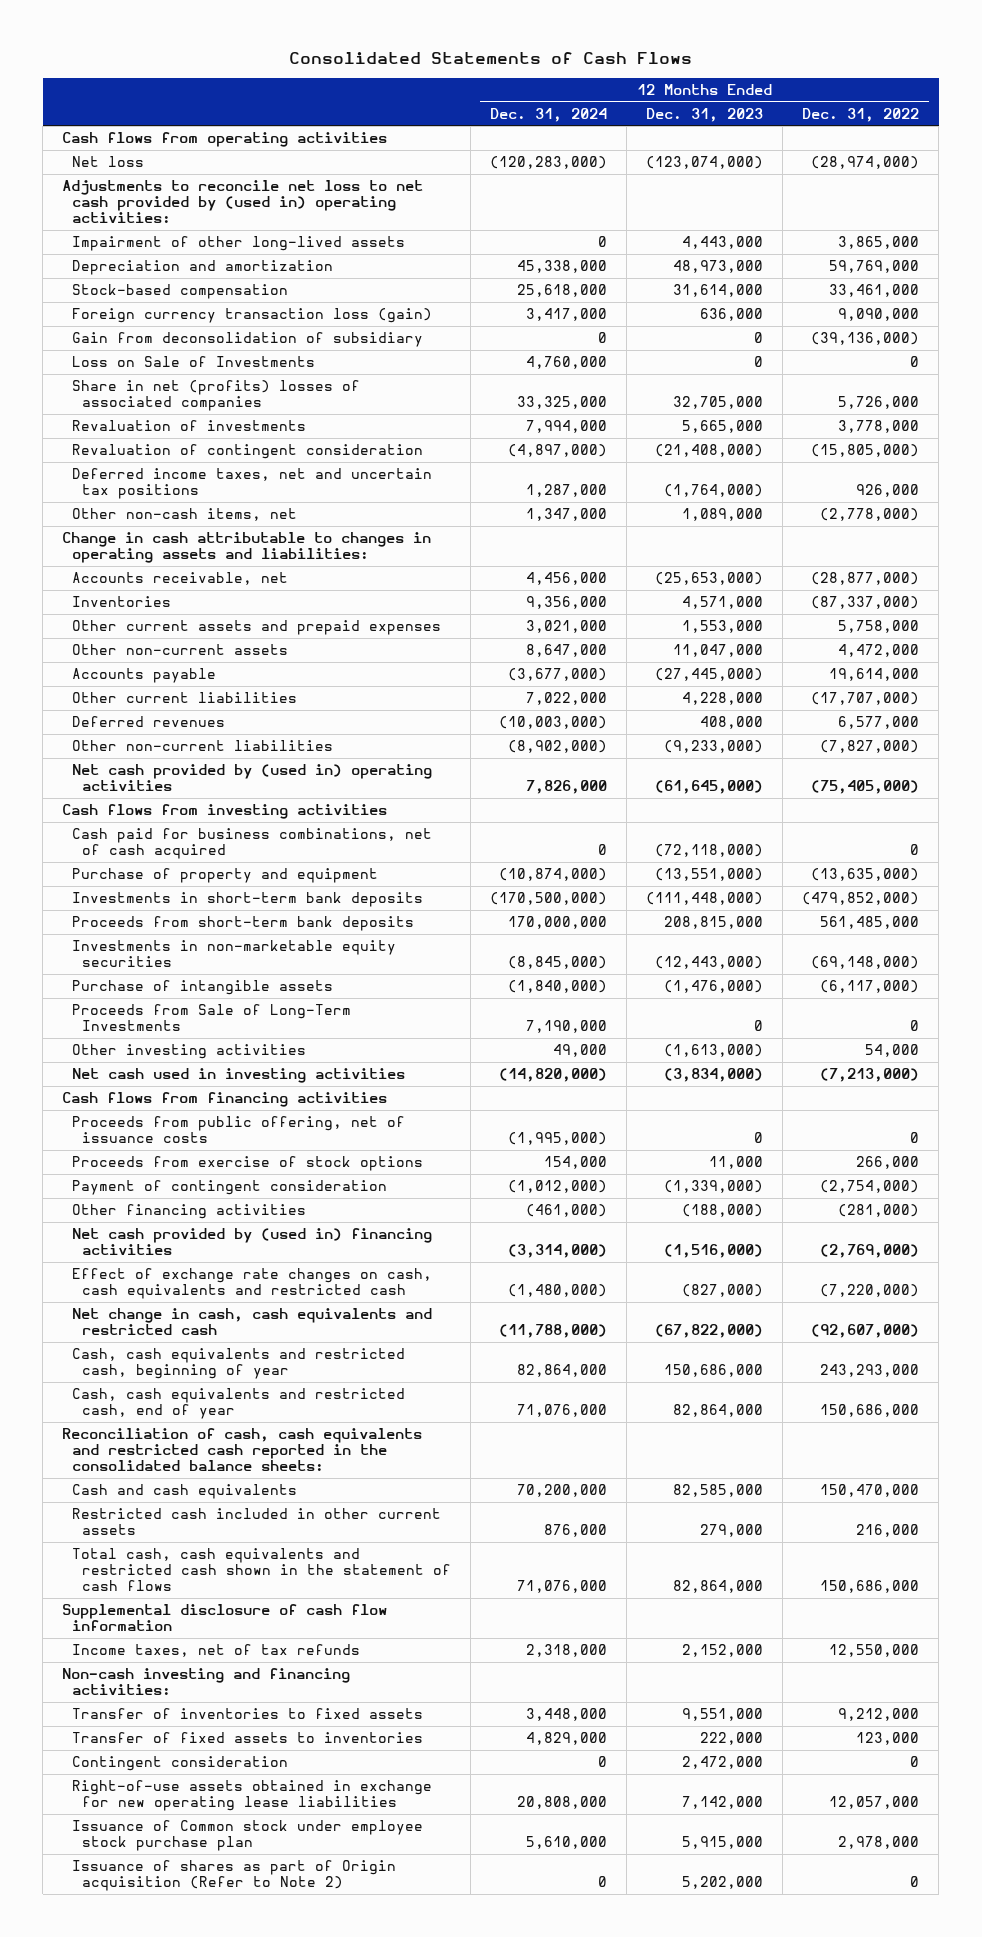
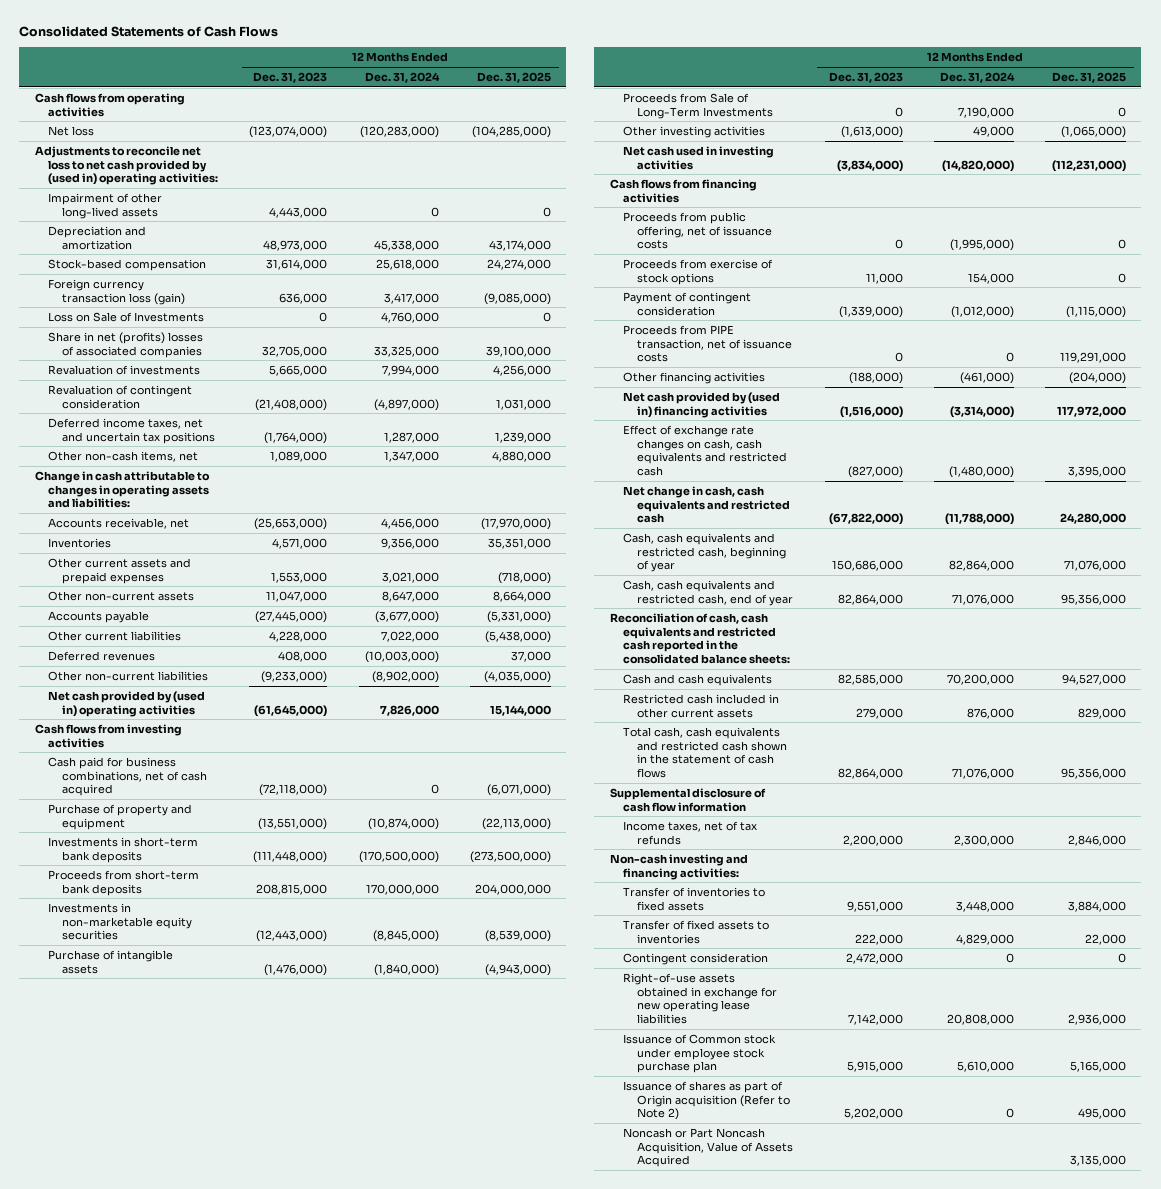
- | 12 Months Ended Dec. 31, 2024 | 12 Months Ended Dec. 31, 2023 | 12 Months Ended Dec. 31, 2022
+ | 12 Months Ended Dec. 31, 2023 | 12 Months Ended Dec. 31, 2024 | 12 Months Ended Dec. 31, 2025
- Gain from deconsolidation of subsidiary | 0 | 0 | (39,136,000)
+ Proceeds from PIPE transaction, net of issuance costs | 0 | 0 | 119,291,000
- Income taxes, net of tax refunds | 2,318,000 | 2,152,000 | 12,550,000
+ Income taxes, net of tax refunds | 2,200,000 | 2,300,000 | 2,846,000
+ Noncash or Part Noncash Acquisition, Value of Assets Acquired | | | 3,135,000

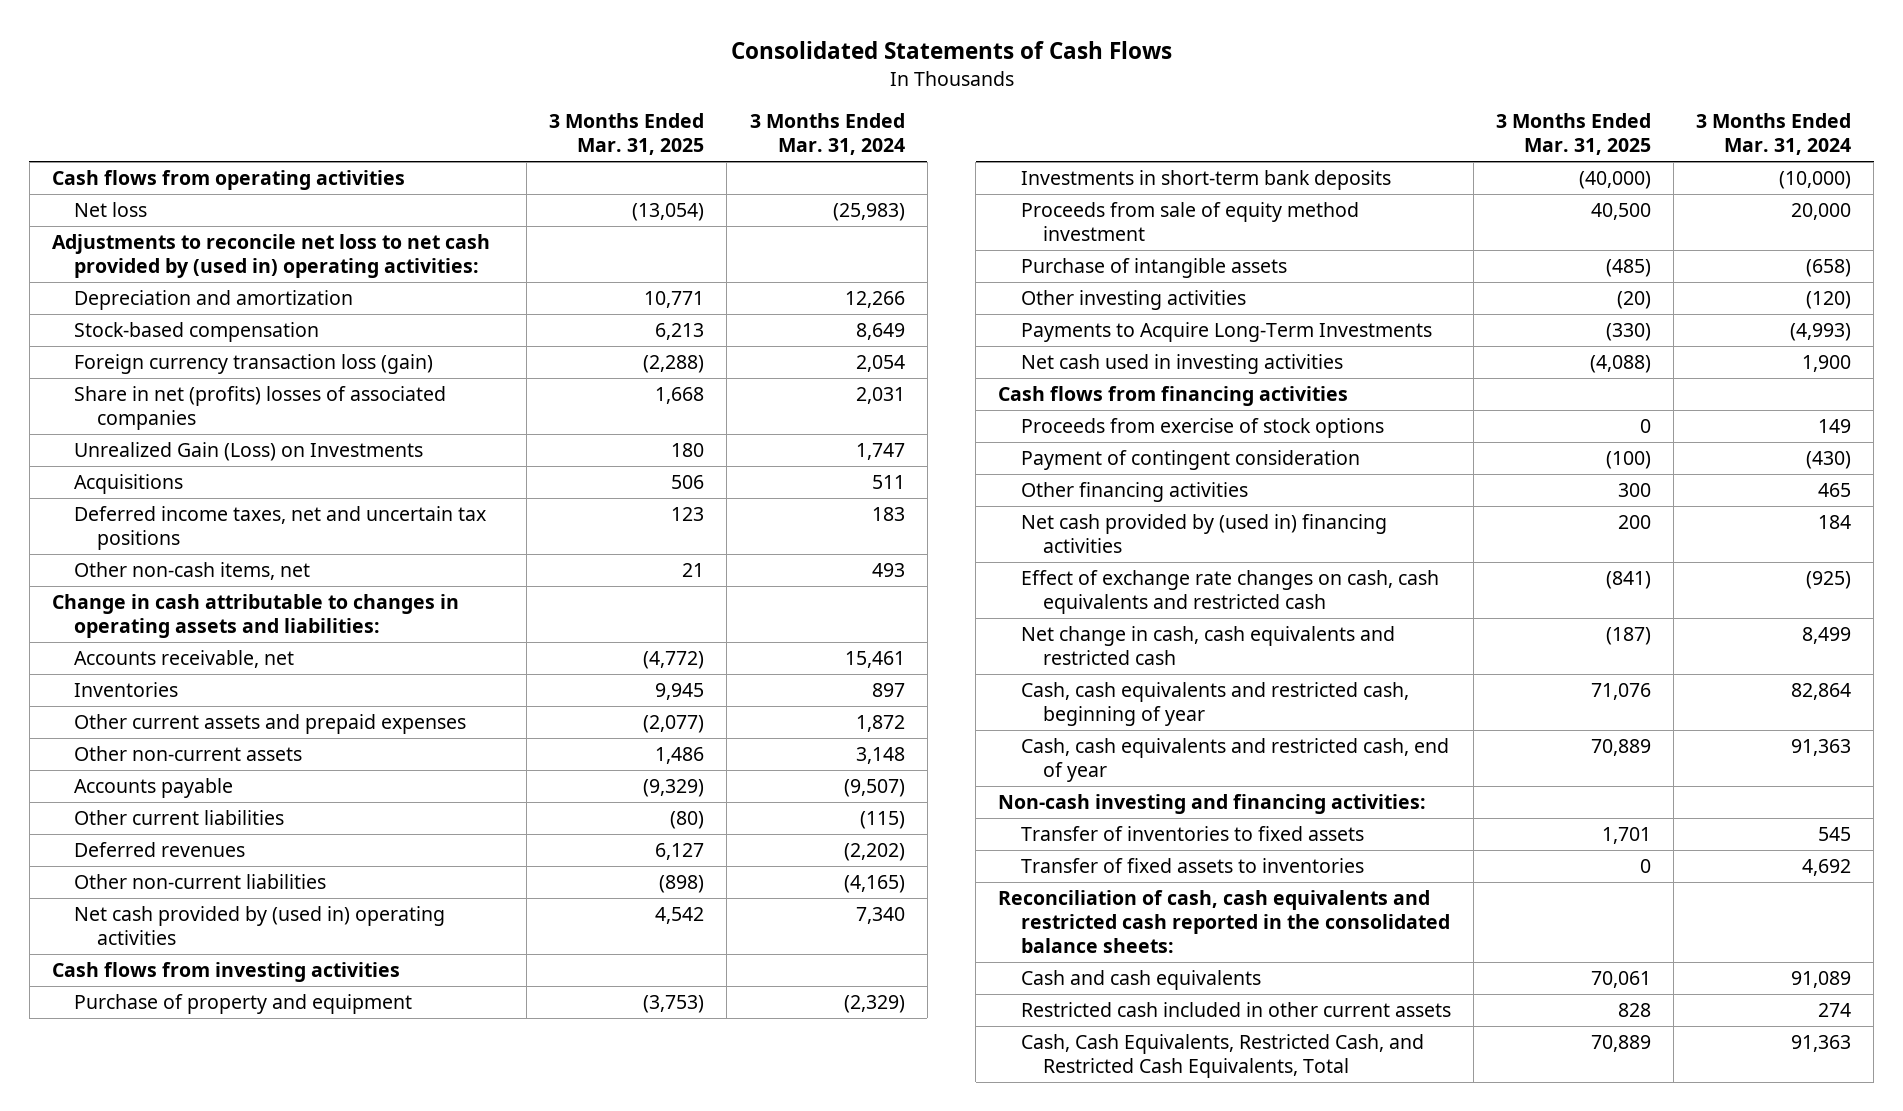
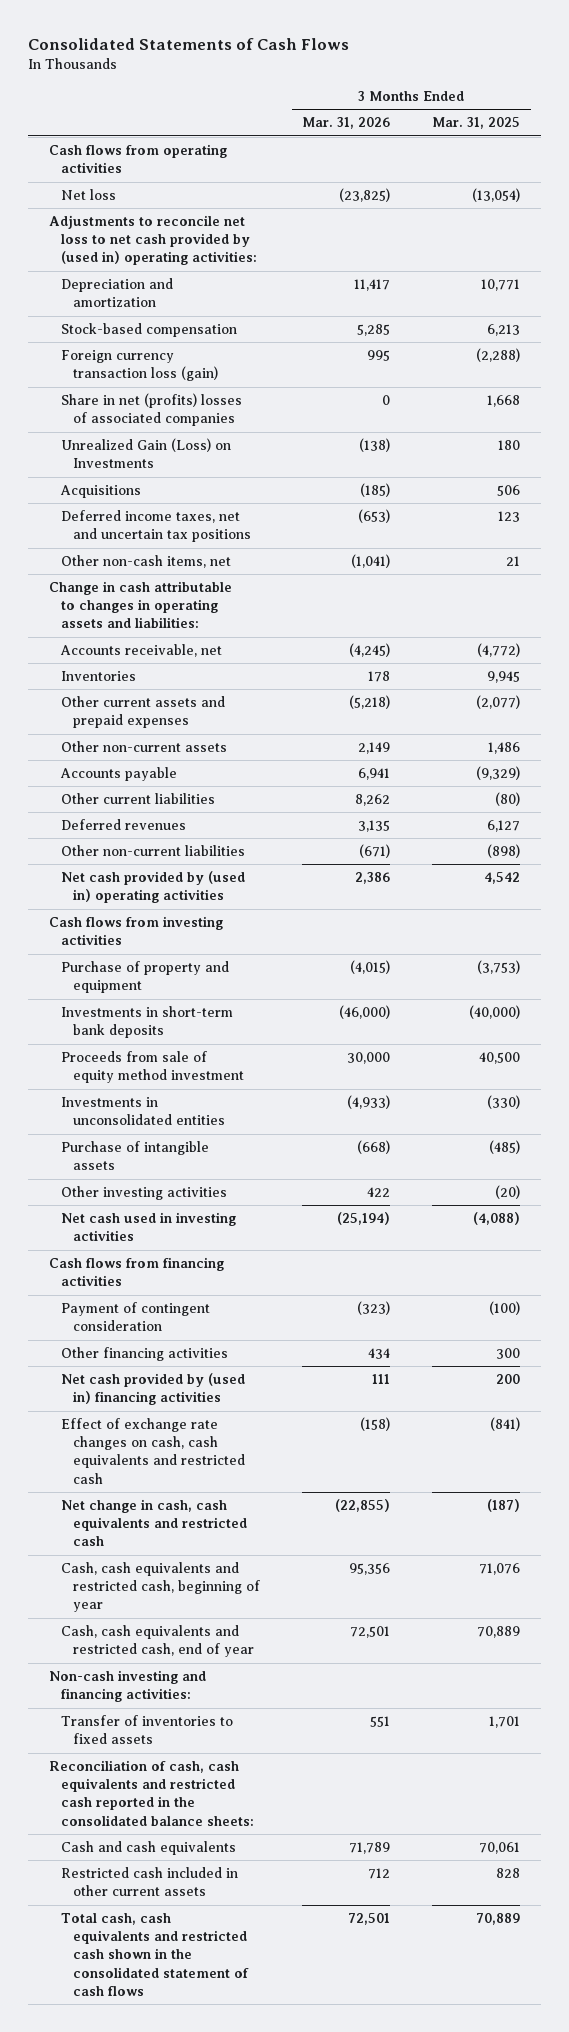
- | 3 Months Ended Mar. 31, 2025 | 3 Months Ended Mar. 31, 2024
+ | 3 Months Ended Mar. 31, 2026 | 3 Months Ended Mar. 31, 2025
+ Investments in unconsolidated entities | (4,933) | (330)
- Payments to Acquire Long-Term Investments | (330) | (4,993)
- Proceeds from exercise of stock options | 0 | 149
- Transfer of fixed assets to inventories | 0 | 4,692
- Cash, Cash Equivalents, Restricted Cash, and Restricted Cash Equivalents, Total | 70,889 | 91,363
+ Total cash, cash equivalents and restricted cash shown in the consolidated statement of cash flows | 72,501 | 70,889

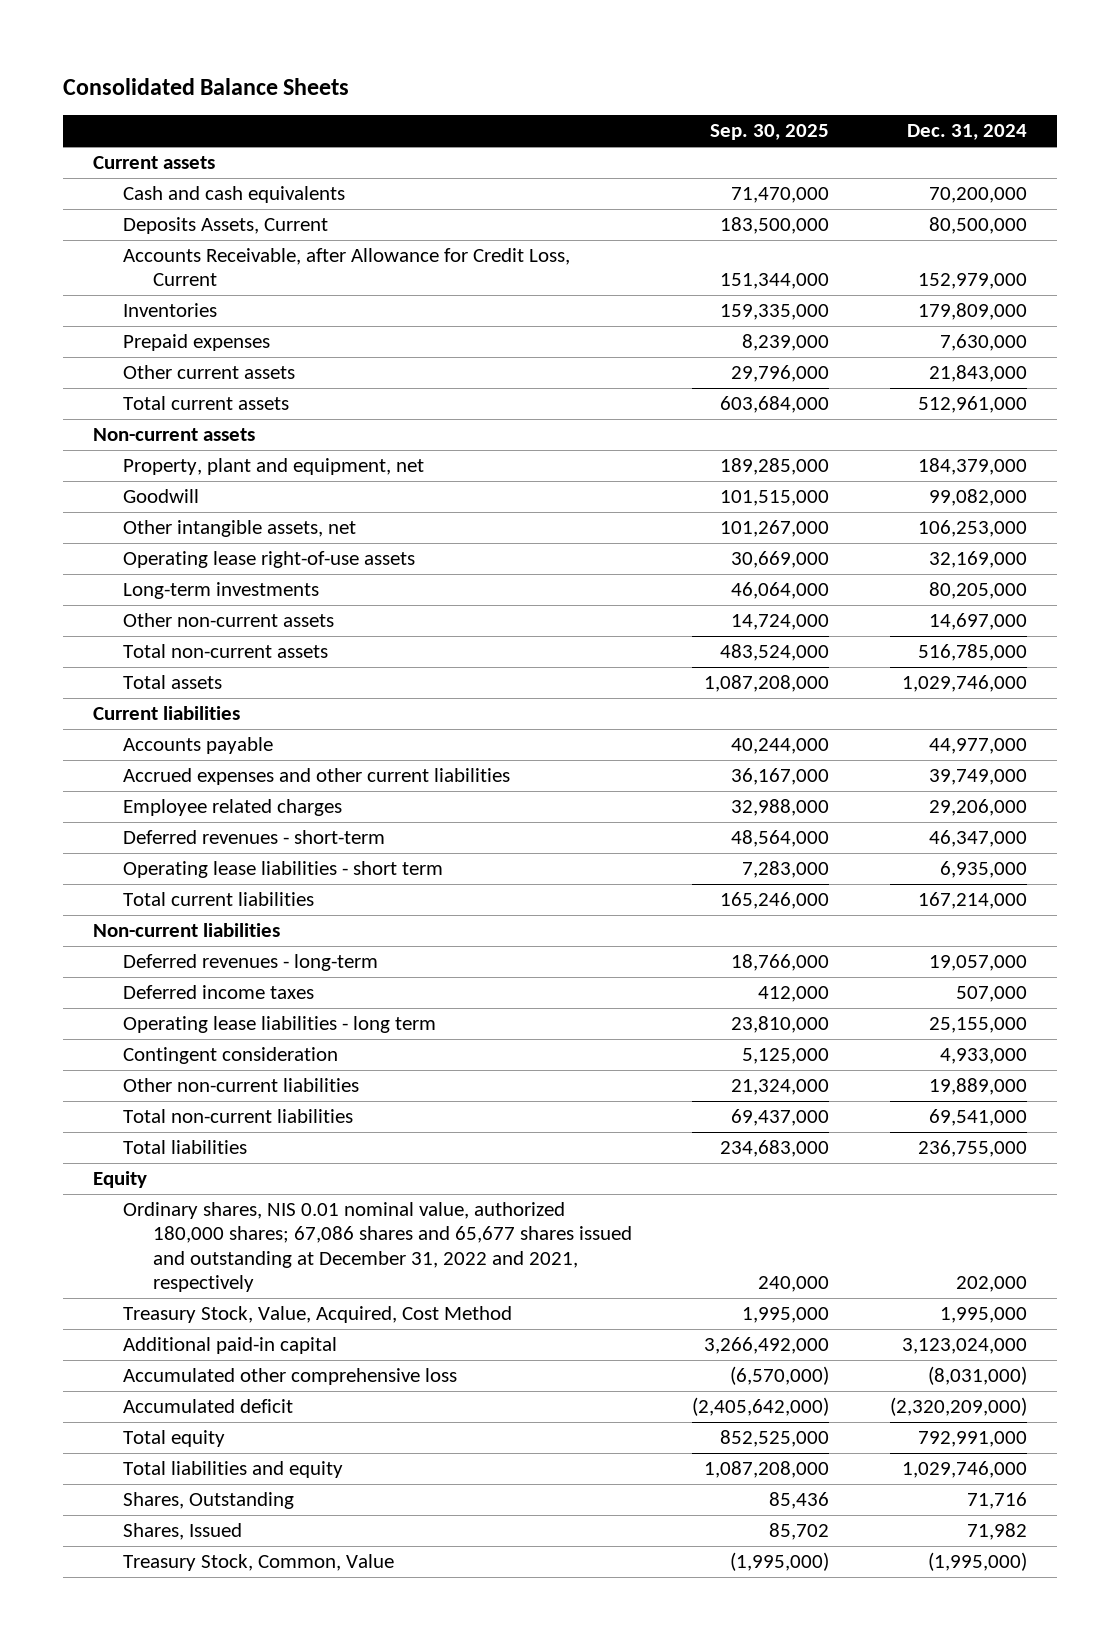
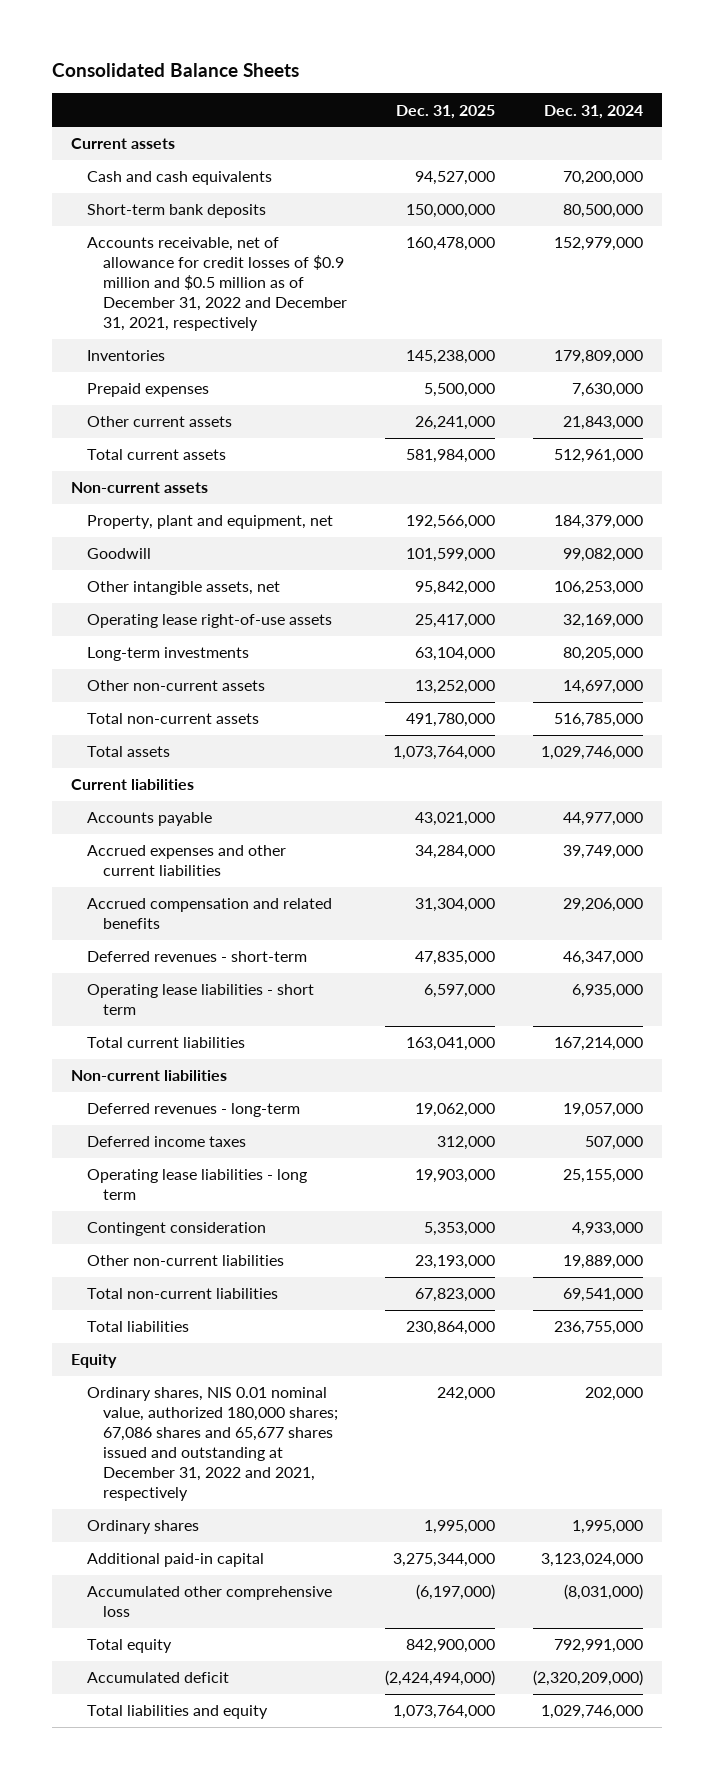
- | Sep. 30, 2025 | Dec. 31, 2024
+ | Dec. 31, 2025 | Dec. 31, 2024
- Deposits Assets, Current | 183,500,000 | 80,500,000
- Accounts Receivable, after Allowance for Credit Loss, Current | 151,344,000 | 152,979,000
+ Short-term bank deposits | 150,000,000 | 80,500,000
+ Accounts receivable, net of allowance for credit losses of $0.9 million and $0.5 million as of December 31, 2022 and December 31, 2021, respectively | 160,478,000 | 152,979,000
- Employee related charges | 32,988,000 | 29,206,000
+ Accrued compensation and related benefits | 31,304,000 | 29,206,000
- Treasury Stock, Value, Acquired, Cost Method | 1,995,000 | 1,995,000
+ Ordinary shares | 1,995,000 | 1,995,000
moved down: Accumulated deficit | (2,424,494,000) | (2,320,209,000)
- Shares, Outstanding | 85,436 | 71,716
- Shares, Issued | 85,702 | 71,982
- Treasury Stock, Common, Value | (1,995,000) | (1,995,000)

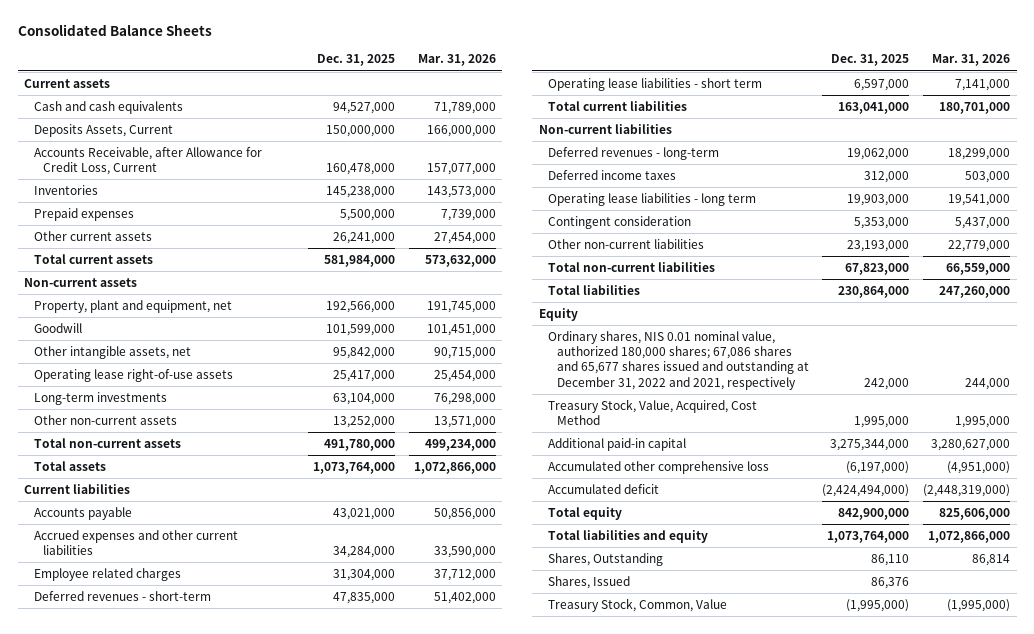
- | Dec. 31, 2025 | Dec. 31, 2024
+ | Dec. 31, 2025 | Mar. 31, 2026
- Short-term bank deposits | 150,000,000 | 80,500,000
- Accounts receivable, net of allowance for credit losses of $0.9 million and $0.5 million as of December 31, 2022 and December 31, 2021, respectively | 160,478,000 | 152,979,000
+ Deposits Assets, Current | 150,000,000 | 166,000,000
+ Accounts Receivable, after Allowance for Credit Loss, Current | 160,478,000 | 157,077,000
- Accrued compensation and related benefits | 31,304,000 | 29,206,000
+ Employee related charges | 31,304,000 | 37,712,000
- Ordinary shares | 1,995,000 | 1,995,000
+ Treasury Stock, Value, Acquired, Cost Method | 1,995,000 | 1,995,000
moved down: Total equity | 842,900,000 | 825,606,000
+ Shares, Outstanding | 86,110 | 86,814
+ Shares, Issued | 86,376 |
+ Treasury Stock, Common, Value | (1,995,000) | (1,995,000)

